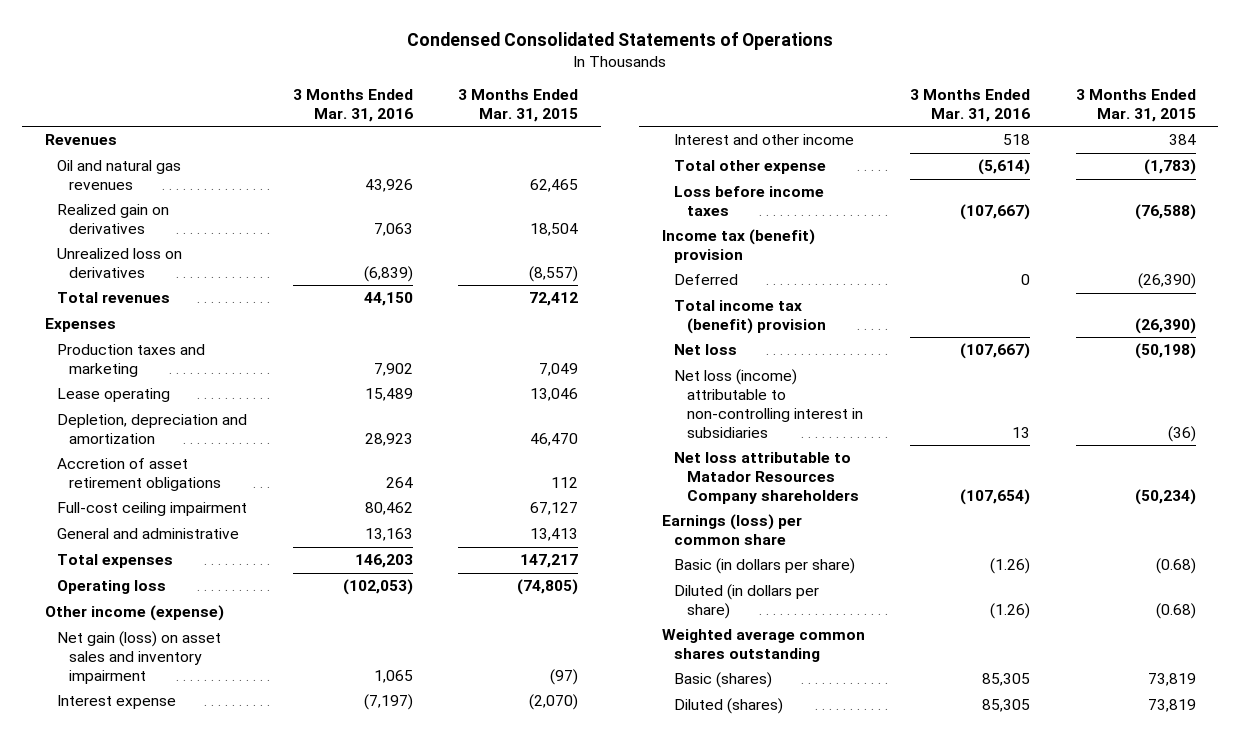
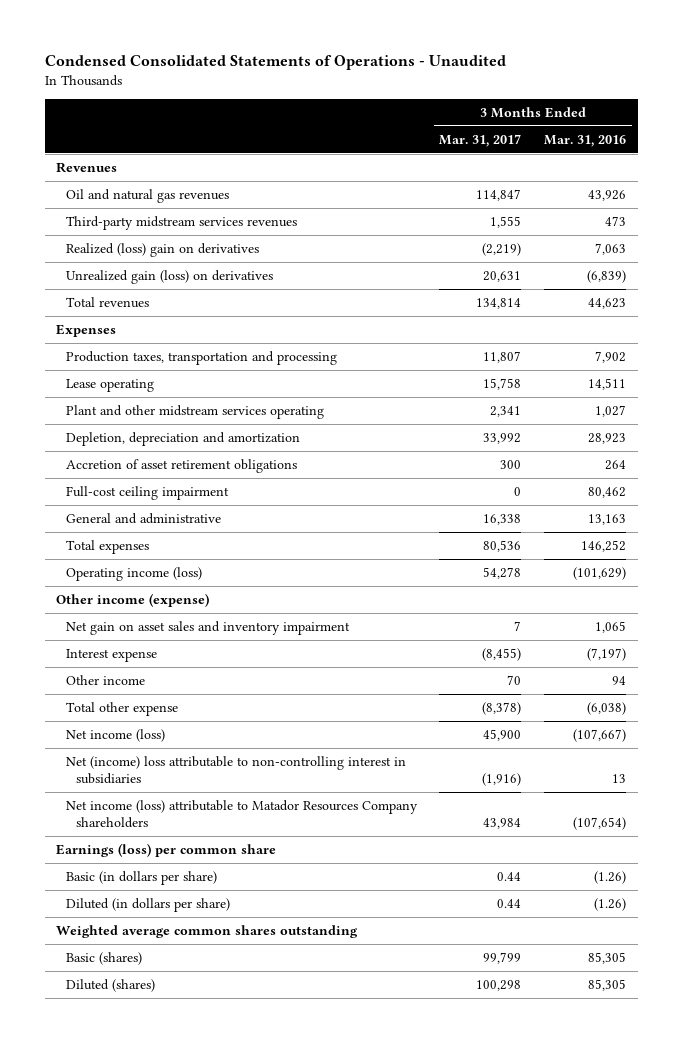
- Condensed Consolidated Statements of Operations
+ Condensed Consolidated Statements of Operations - Unaudited
- | 3 Months Ended Mar. 31, 2016 | 3 Months Ended Mar. 31, 2015
+ | 3 Months Ended Mar. 31, 2017 | 3 Months Ended Mar. 31, 2016
- Realized gain on derivatives | 7,063 | 18,504
- Unrealized loss on derivatives | (6,839) | (8,557)
- Total revenues | 44,150 | 72,412
+ Third-party midstream services revenues | 1,555 | 473
+ Realized (loss) gain on derivatives | (2,219) | 7,063
+ Unrealized gain (loss) on derivatives | 20,631 | (6,839)
+ Total revenues | 134,814 | 44,623
- Production taxes and marketing | 7,902 | 7,049
- Lease operating | 15,489 | 13,046
+ Production taxes, transportation and processing | 11,807 | 7,902
+ Lease operating | 15,758 | 14,511
+ Plant and other midstream services operating | 2,341 | 1,027
- Total expenses | 146,203 | 147,217
- Operating loss | (102,053) | (74,805)
+ Total expenses | 80,536 | 146,252
+ Operating income (loss) | 54,278 | (101,629)
- Net gain (loss) on asset sales and inventory impairment | 1,065 | (97)
+ Net gain on asset sales and inventory impairment | 7 | 1,065
- Interest and other income | 518 | 384
- Total other expense | (5,614) | (1,783)
- Loss before income taxes | (107,667) | (76,588)
- Income tax (benefit) provision
- Deferred | 0 | (26,390)
- Total income tax (benefit) provision | | (26,390)
- Net loss | (107,667) | (50,198)
- Net loss (income) attributable to non-controlling interest in subsidiaries | 13 | (36)
- Net loss attributable to Matador Resources Company shareholders | (107,654) | (50,234)
+ Other income | 70 | 94
+ Total other expense | (8,378) | (6,038)
+ Net income (loss) | 45,900 | (107,667)
+ Net (income) loss attributable to non-controlling interest in subsidiaries | (1,916) | 13
+ Net income (loss) attributable to Matador Resources Company shareholders | 43,984 | (107,654)

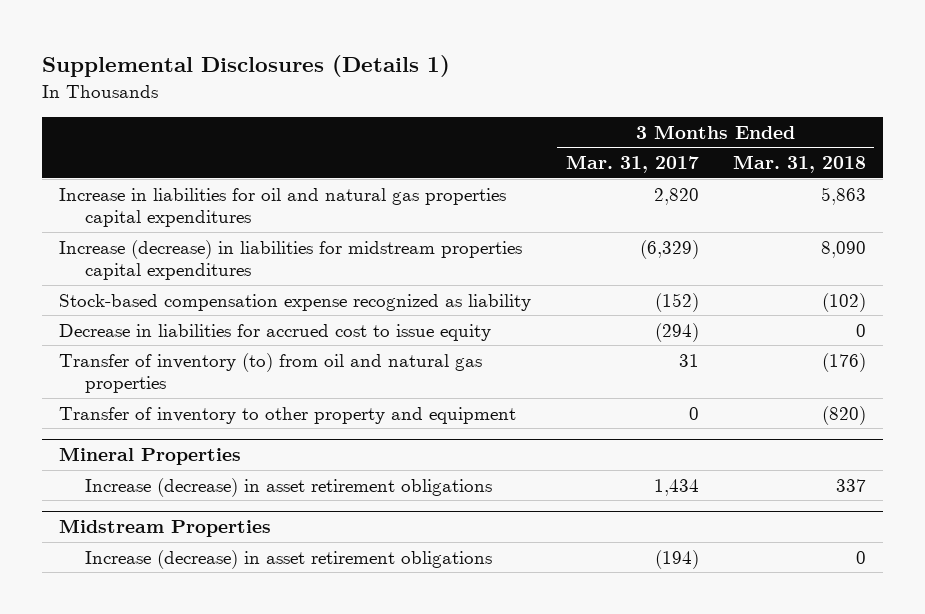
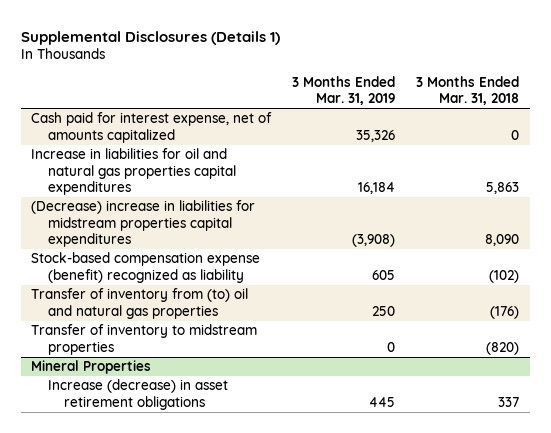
- | 3 Months Ended Mar. 31, 2017 | 3 Months Ended Mar. 31, 2018
+ | 3 Months Ended Mar. 31, 2019 | 3 Months Ended Mar. 31, 2018
+ Cash paid for interest expense, net of amounts capitalized | 35,326 | 0
- Increase (decrease) in liabilities for midstream properties capital expenditures | (6,329) | 8,090
- Stock-based compensation expense recognized as liability | (152) | (102)
- Decrease in liabilities for accrued cost to issue equity | (294) | 0
- Transfer of inventory (to) from oil and natural gas properties | 31 | (176)
- Transfer of inventory to other property and equipment | 0 | (820)
+ (Decrease) increase in liabilities for midstream properties capital expenditures | (3,908) | 8,090
+ Stock-based compensation expense (benefit) recognized as liability | 605 | (102)
+ Transfer of inventory from (to) oil and natural gas properties | 250 | (176)
+ Transfer of inventory to midstream properties | 0 | (820)
- Midstream Properties
- Increase (decrease) in asset retirement obligations | (194) | 0

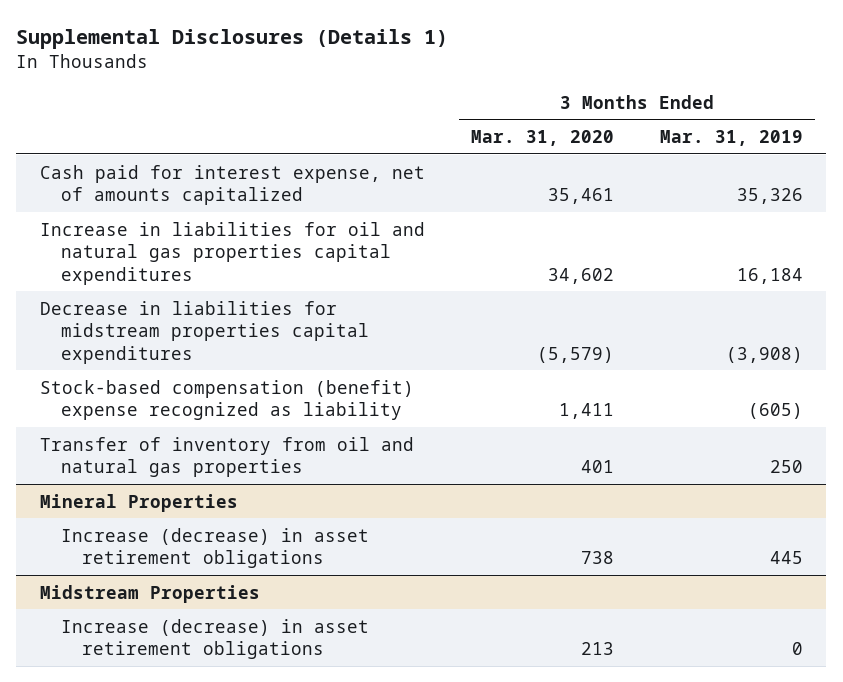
- | 3 Months Ended Mar. 31, 2019 | 3 Months Ended Mar. 31, 2018
+ | 3 Months Ended Mar. 31, 2020 | 3 Months Ended Mar. 31, 2019
- (Decrease) increase in liabilities for midstream properties capital expenditures | (3,908) | 8,090
- Stock-based compensation expense (benefit) recognized as liability | 605 | (102)
- Transfer of inventory from (to) oil and natural gas properties | 250 | (176)
- Transfer of inventory to midstream properties | 0 | (820)
+ Decrease in liabilities for midstream properties capital expenditures | (5,579) | (3,908)
+ Stock-based compensation (benefit) expense recognized as liability | 1,411 | (605)
+ Transfer of inventory from oil and natural gas properties | 401 | 250
+ Midstream Properties
+ Increase (decrease) in asset retirement obligations | 213 | 0

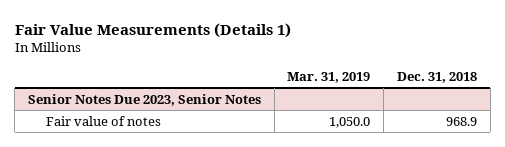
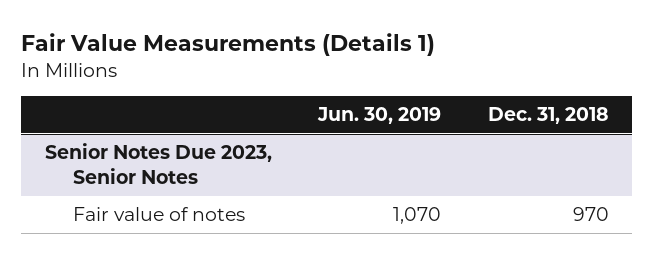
- | Mar. 31, 2019 | Dec. 31, 2018
+ | Jun. 30, 2019 | Dec. 31, 2018
@ Senior Notes Due 2023, Senior Notes
- Fair value of notes | 1,050.0 | 968.9
+ Fair value of notes | 1,070 | 970

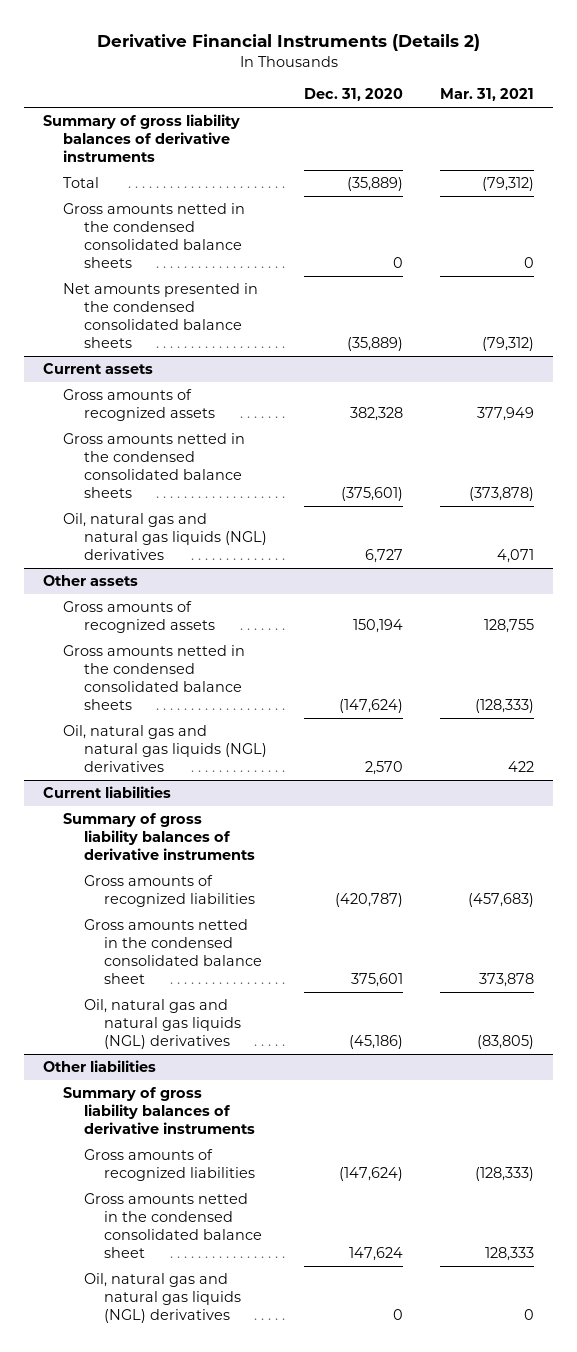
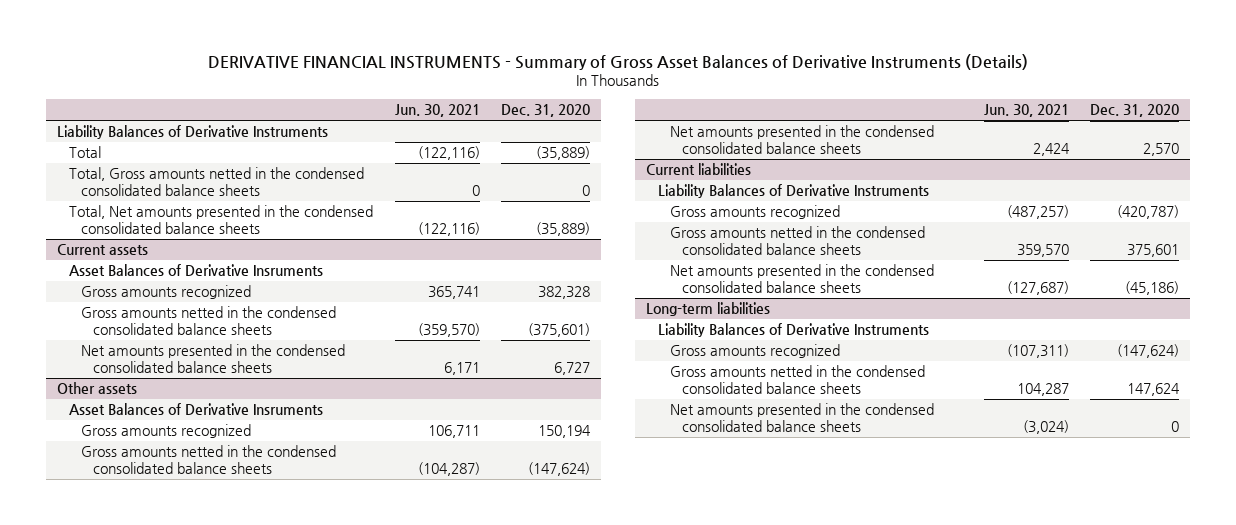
- Derivative Financial Instruments (Details 2)
+ DERIVATIVE FINANCIAL INSTRUMENTS - Summary of Gross Asset Balances of Derivative Instruments (Details)
- | Dec. 31, 2020 | Mar. 31, 2021
+ | Jun. 30, 2021 | Dec. 31, 2020
- Summary of gross liability balances of derivative instruments
+ Liability Balances of Derivative Instruments
- Gross amounts netted in the condensed consolidated balance sheets | 0 | 0
- Net amounts presented in the condensed consolidated balance sheets | (35,889) | (79,312)
+ Total, Gross amounts netted in the condensed consolidated balance sheets | 0 | 0
+ Total, Net amounts presented in the condensed consolidated balance sheets | (122,116) | (35,889)
@ Current assets
- Gross amounts of recognized assets | 382,328 | 377,949
+ Asset Balances of Derivative Insruments
+ Gross amounts recognized | 365,741 | 382,328
- Oil, natural gas and natural gas liquids (NGL) derivatives | 6,727 | 4,071
+ Net amounts presented in the condensed consolidated balance sheets | 6,171 | 6,727
@ Other assets
- Gross amounts of recognized assets | 150,194 | 128,755
+ Asset Balances of Derivative Insruments
+ Gross amounts recognized | 106,711 | 150,194
- Oil, natural gas and natural gas liquids (NGL) derivatives | 2,570 | 422
+ Net amounts presented in the condensed consolidated balance sheets | 2,424 | 2,570
@ Current liabilities
- Summary of gross liability balances of derivative instruments
- Gross amounts of recognized liabilities | (420,787) | (457,683)
- Gross amounts netted in the condensed consolidated balance sheet | 375,601 | 373,878
- Oil, natural gas and natural gas liquids (NGL) derivatives | (45,186) | (83,805)
- Other liabilities
- Summary of gross liability balances of derivative instruments
- Gross amounts of recognized liabilities | (147,624) | (128,333)
- Gross amounts netted in the condensed consolidated balance sheet | 147,624 | 128,333
- Oil, natural gas and natural gas liquids (NGL) derivatives | 0 | 0
@ Current liabilities
+ Liability Balances of Derivative Instruments
+ Gross amounts recognized | (487,257) | (420,787)
+ Gross amounts netted in the condensed consolidated balance sheets | 359,570 | 375,601
+ Net amounts presented in the condensed consolidated balance sheets | (127,687) | (45,186)
+ Long-term liabilities
+ Liability Balances of Derivative Instruments
+ Gross amounts recognized | (107,311) | (147,624)
+ Gross amounts netted in the condensed consolidated balance sheets | 104,287 | 147,624
+ Net amounts presented in the condensed consolidated balance sheets | (3,024) | 0

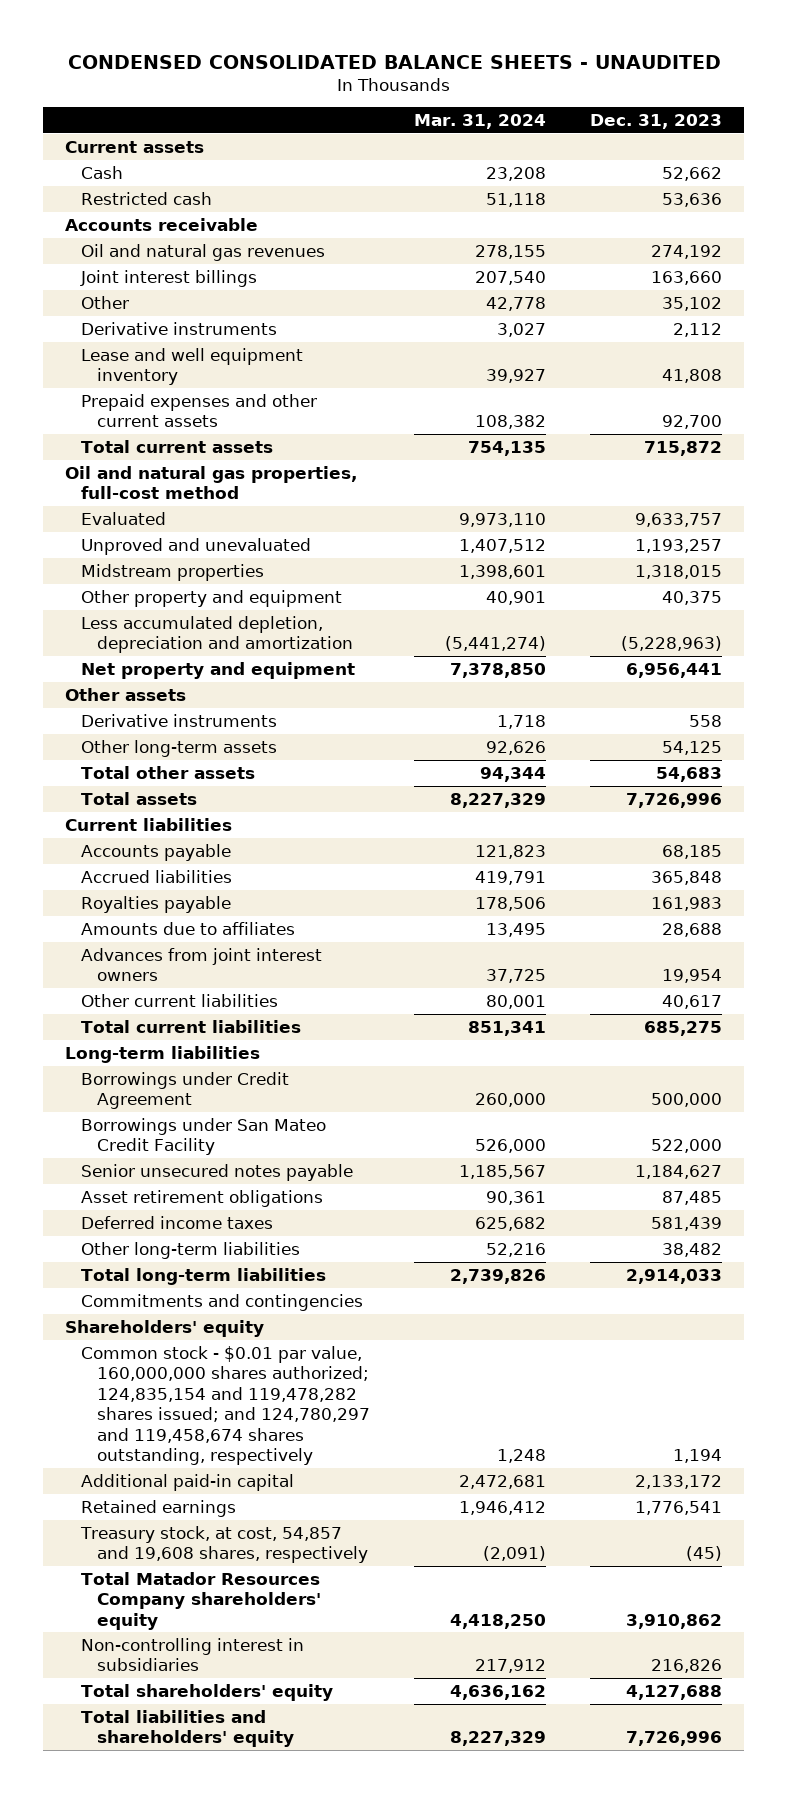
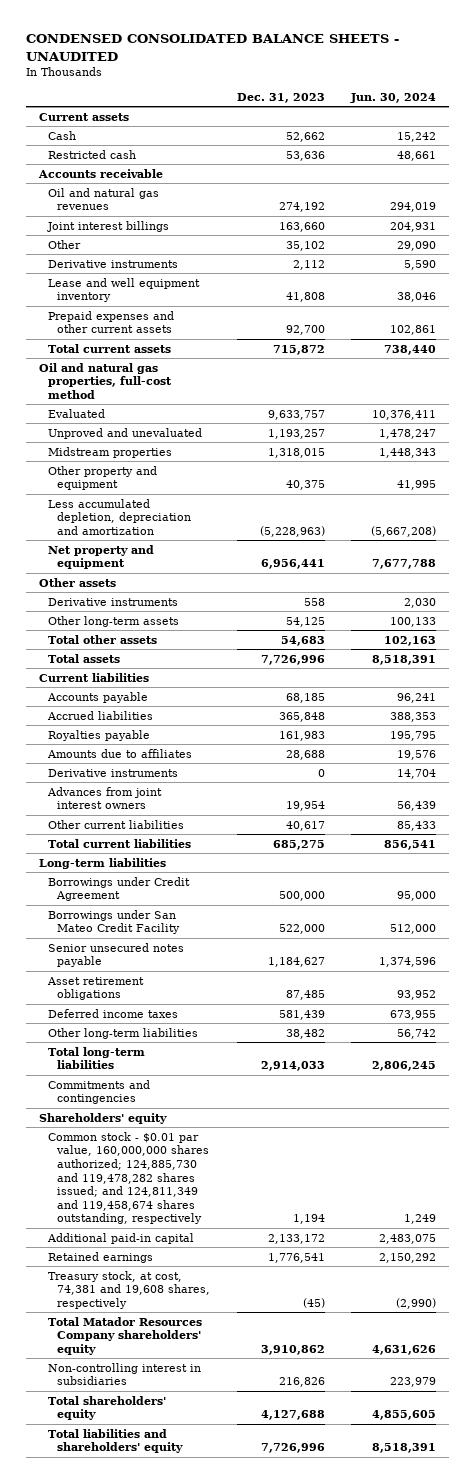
- | Mar. 31, 2024 | Dec. 31, 2023
+ | Dec. 31, 2023 | Jun. 30, 2024
+ Derivative instruments | 0 | 14,704
- Common stock - $0.01 par value, 160,000,000 shares authorized; 124,835,154 and 119,478,282 shares issued; and 124,780,297 and 119,458,674 shares outstanding, respectively | 1,248 | 1,194
+ Common stock - $0.01 par value, 160,000,000 shares authorized; 124,885,730 and 119,478,282 shares issued; and 124,811,349 and 119,458,674 shares outstanding, respectively | 1,194 | 1,249
- Treasury stock, at cost, 54,857 and 19,608 shares, respectively | (2,091) | (45)
+ Treasury stock, at cost, 74,381 and 19,608 shares, respectively | (45) | (2,990)

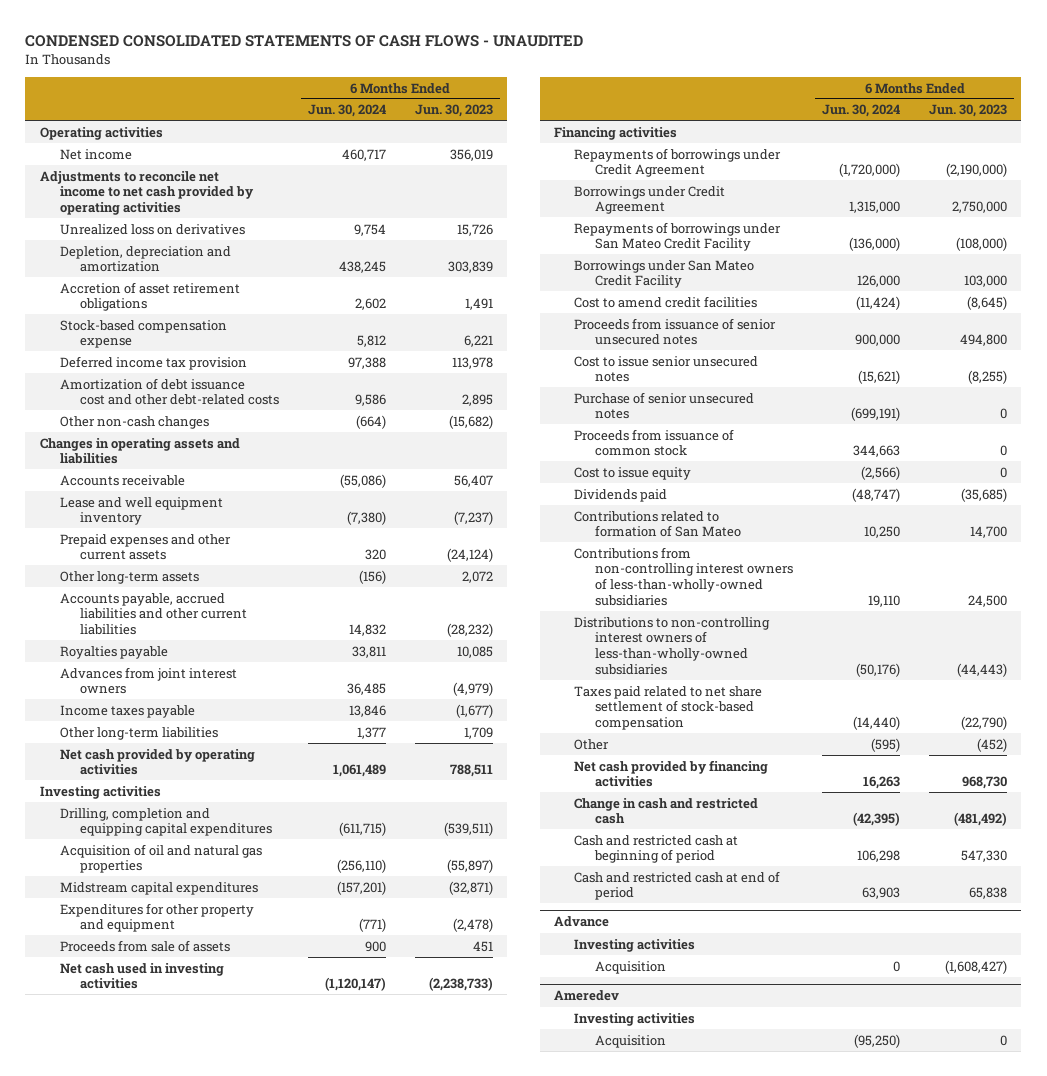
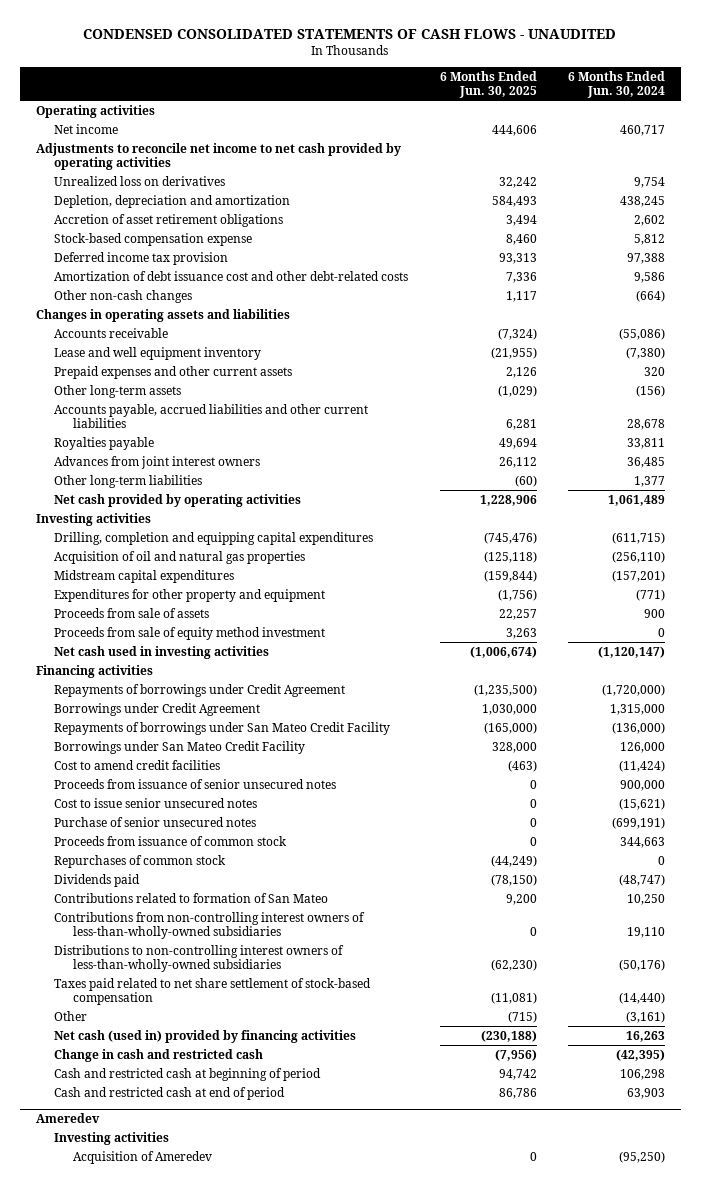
- | 6 Months Ended Jun. 30, 2024 | 6 Months Ended Jun. 30, 2023
+ | 6 Months Ended Jun. 30, 2025 | 6 Months Ended Jun. 30, 2024
- Accounts payable, accrued liabilities and other current liabilities | 14,832 | (28,232)
+ Accounts payable, accrued liabilities and other current liabilities | 6,281 | 28,678
- Income taxes payable | 13,846 | (1,677)
+ Proceeds from sale of equity method investment | 3,263 | 0
- Cost to issue equity | (2,566) | 0
+ Repurchases of common stock | (44,249) | 0
- Other | (595) | (452)
- Net cash provided by financing activities | 16,263 | 968,730
+ Other | (715) | (3,161)
+ Net cash (used in) provided by financing activities | (230,188) | 16,263
- Advance
- Investing activities
- Acquisition | 0 | (1,608,427)
@ Ameredev
- Acquisition | (95,250) | 0
+ Acquisition of Ameredev | 0 | (95,250)

